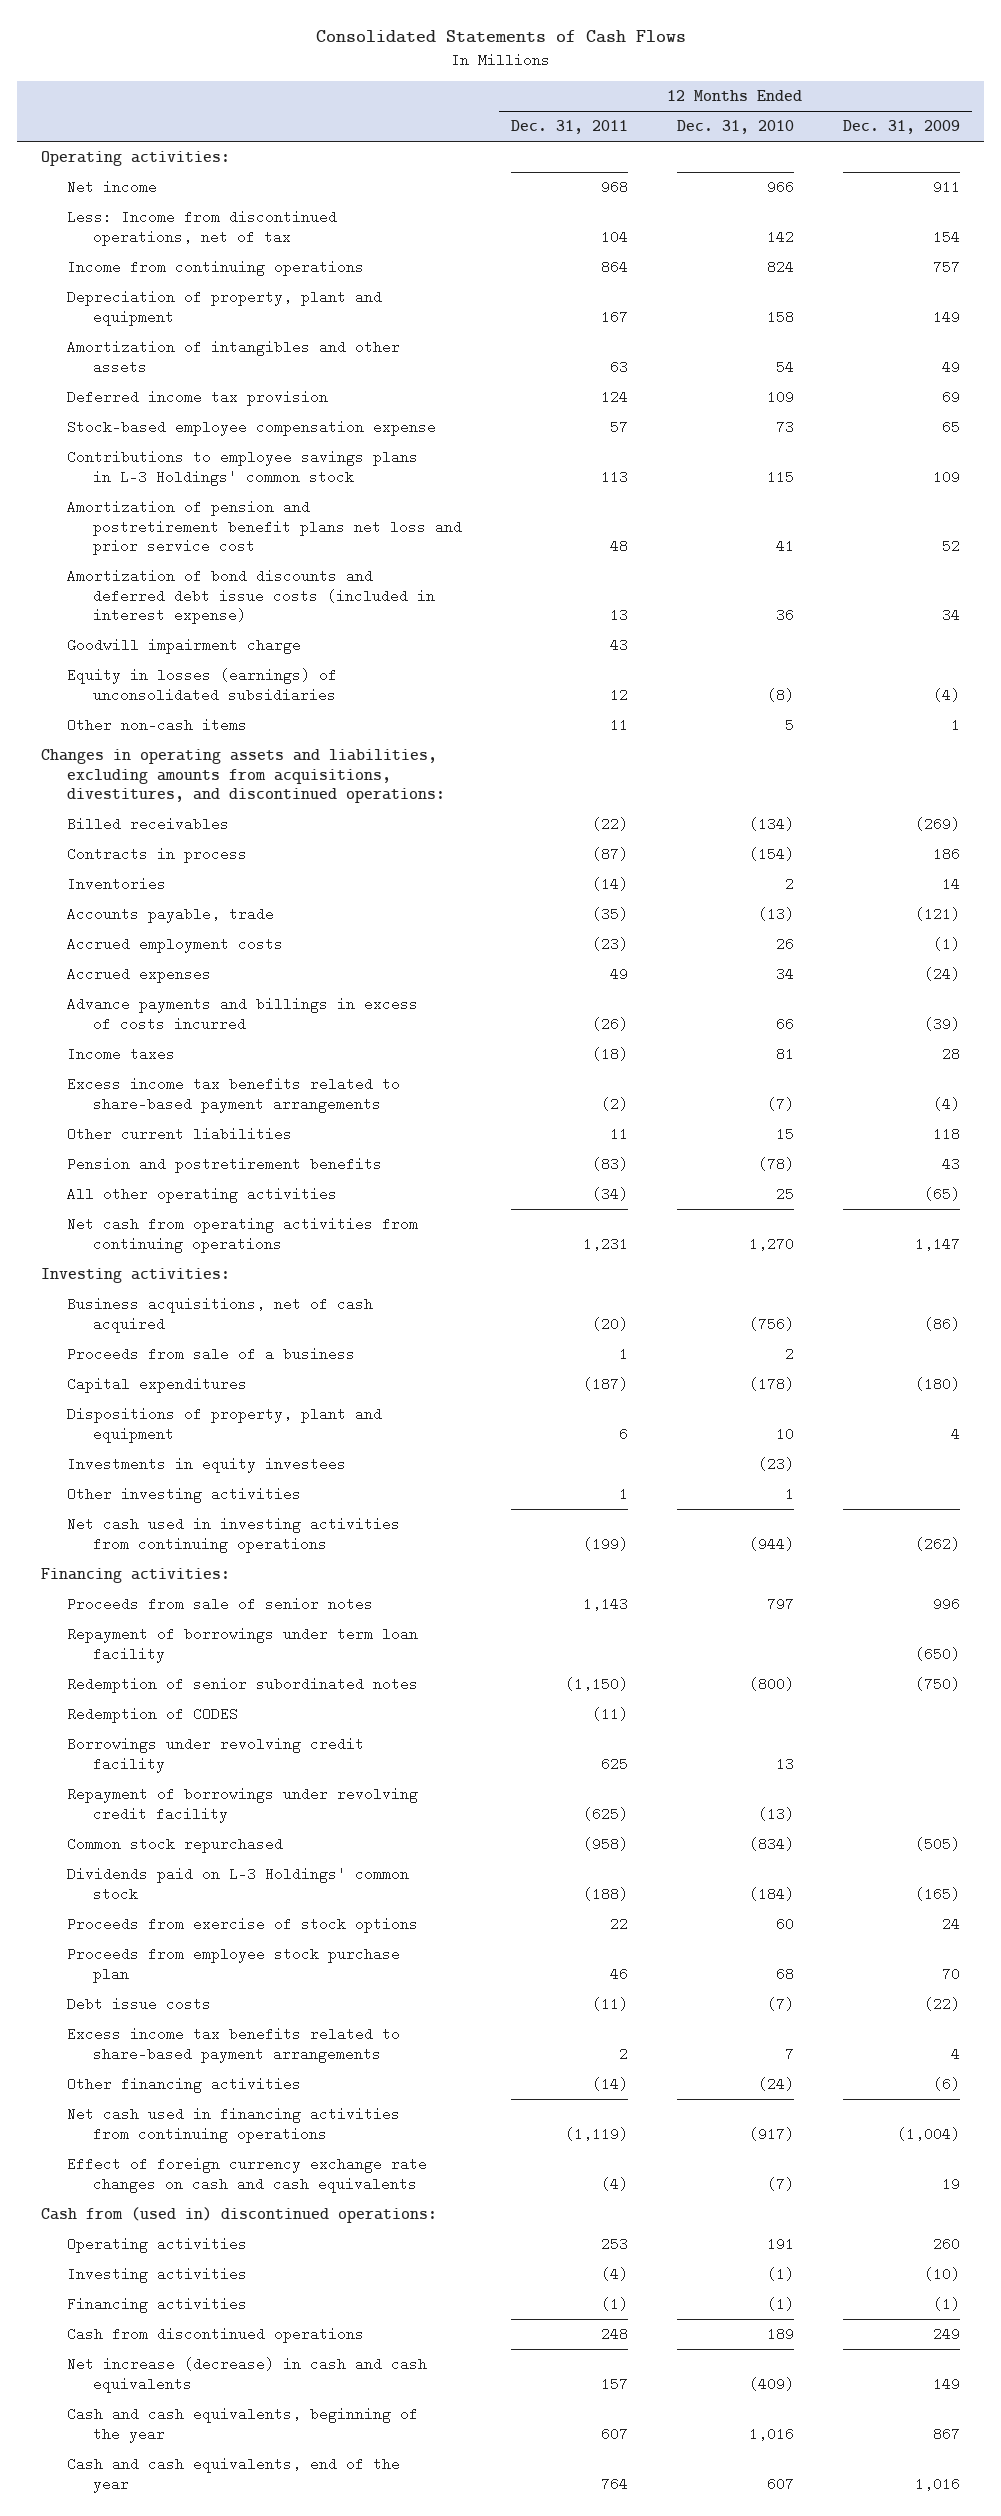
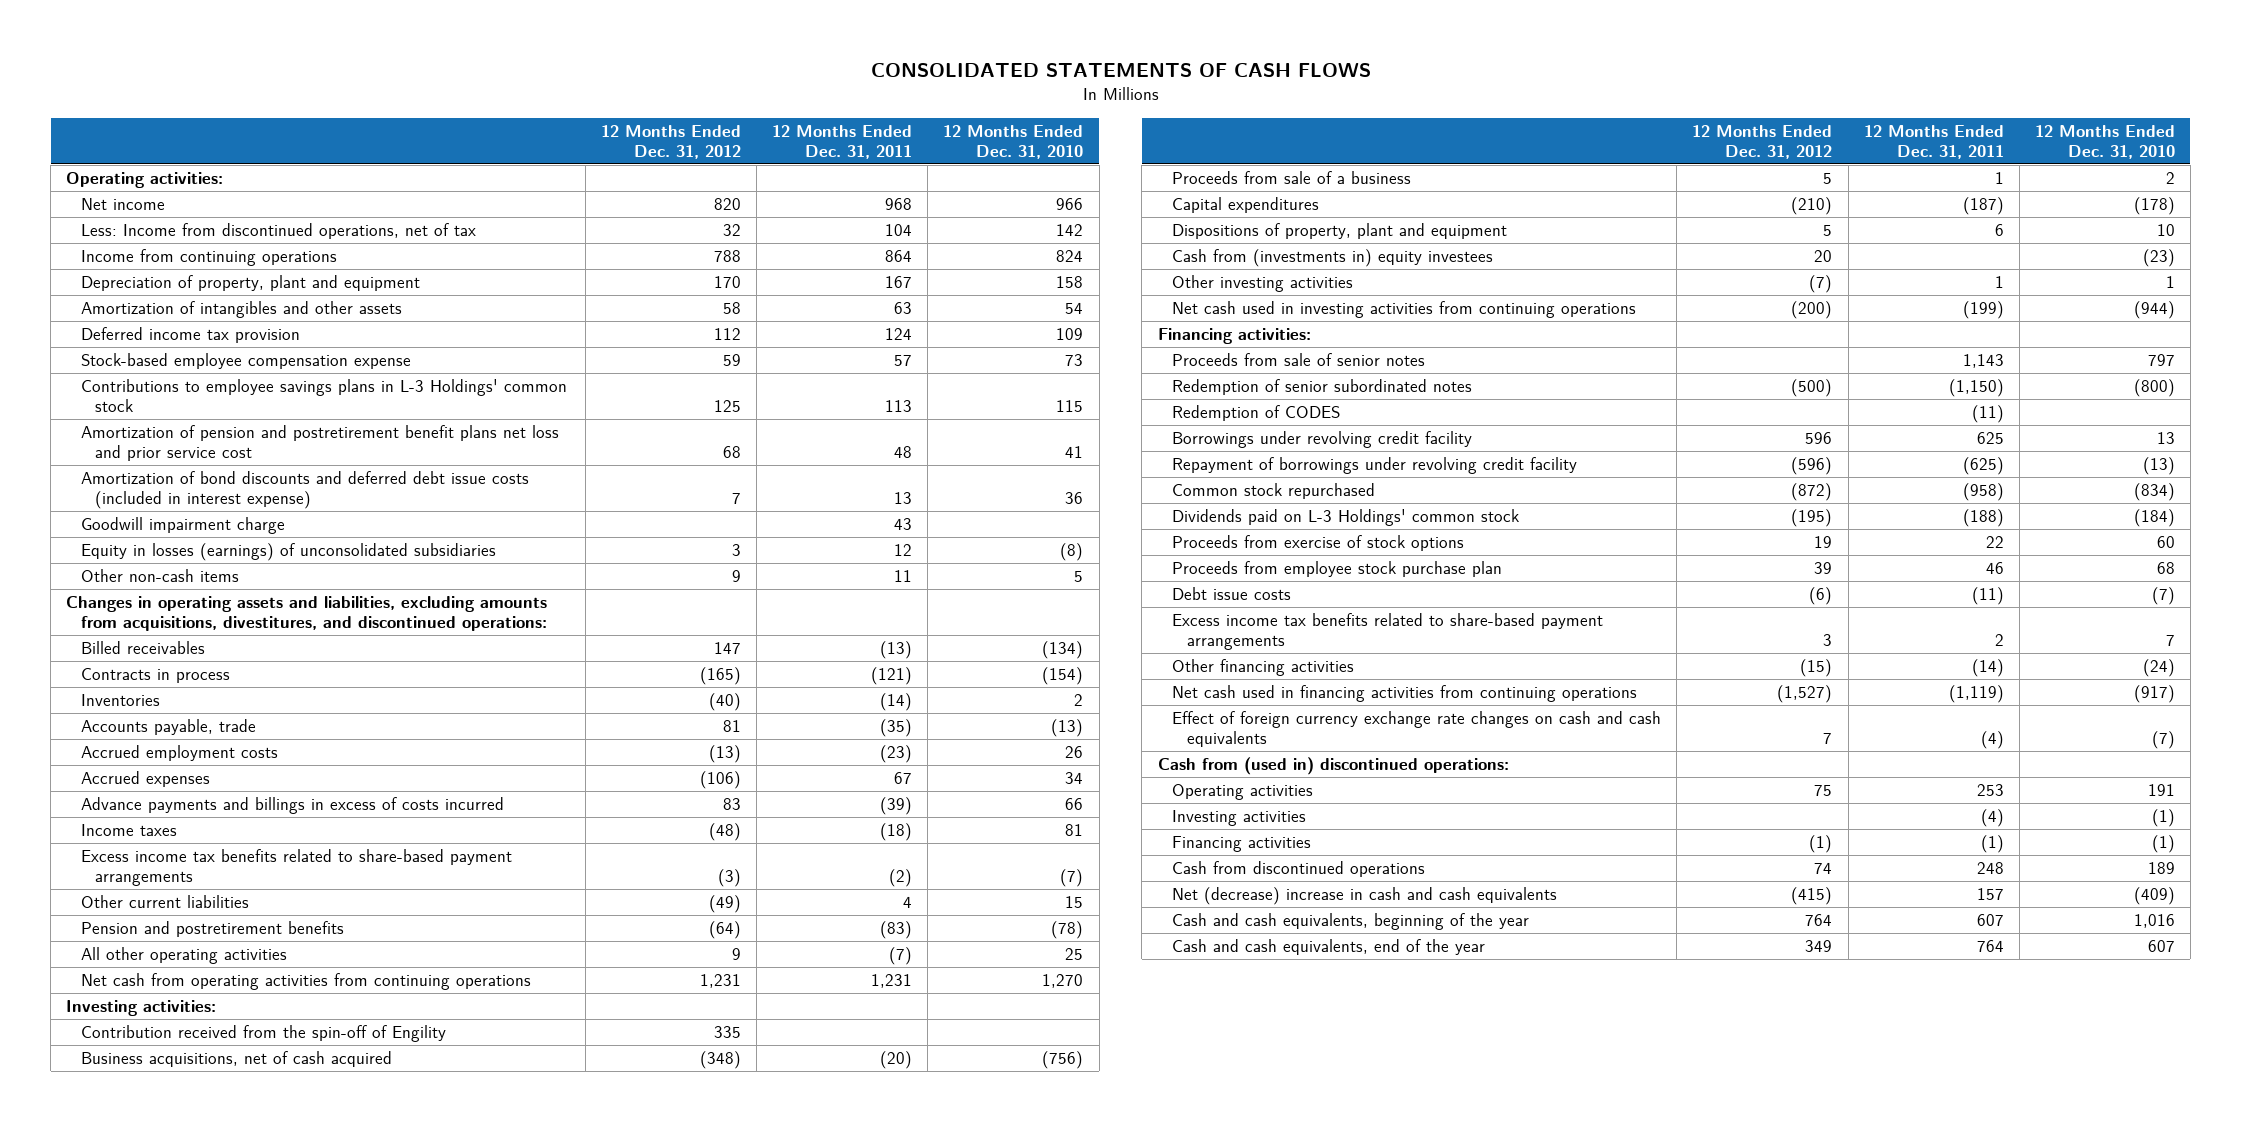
- Consolidated Statements of Cash Flows
+ CONSOLIDATED STATEMENTS OF CASH FLOWS
- | 12 Months Ended Dec. 31, 2011 | 12 Months Ended Dec. 31, 2010 | 12 Months Ended Dec. 31, 2009
+ | 12 Months Ended Dec. 31, 2012 | 12 Months Ended Dec. 31, 2011 | 12 Months Ended Dec. 31, 2010
- Billed receivables | (22) | (134) | (269)
- Contracts in process | (87) | (154) | 186
+ Billed receivables | 147 | (13) | (134)
+ Contracts in process | (165) | (121) | (154)
- Accrued expenses | 49 | 34 | (24)
- Advance payments and billings in excess of costs incurred | (26) | 66 | (39)
+ Accrued expenses | (106) | 67 | 34
+ Advance payments and billings in excess of costs incurred | 83 | (39) | 66
- Other current liabilities | 11 | 15 | 118
+ Other current liabilities | (49) | 4 | 15
- All other operating activities | (34) | 25 | (65)
+ All other operating activities | 9 | (7) | 25
+ Contribution received from the spin-off of Engility | 335 | |
- Investments in equity investees | | (23) |
+ Cash from (investments in) equity investees | 20 | | (23)
- Repayment of borrowings under term loan facility | | | (650)
- Net increase (decrease) in cash and cash equivalents | 157 | (409) | 149
+ Net (decrease) increase in cash and cash equivalents | (415) | 157 | (409)

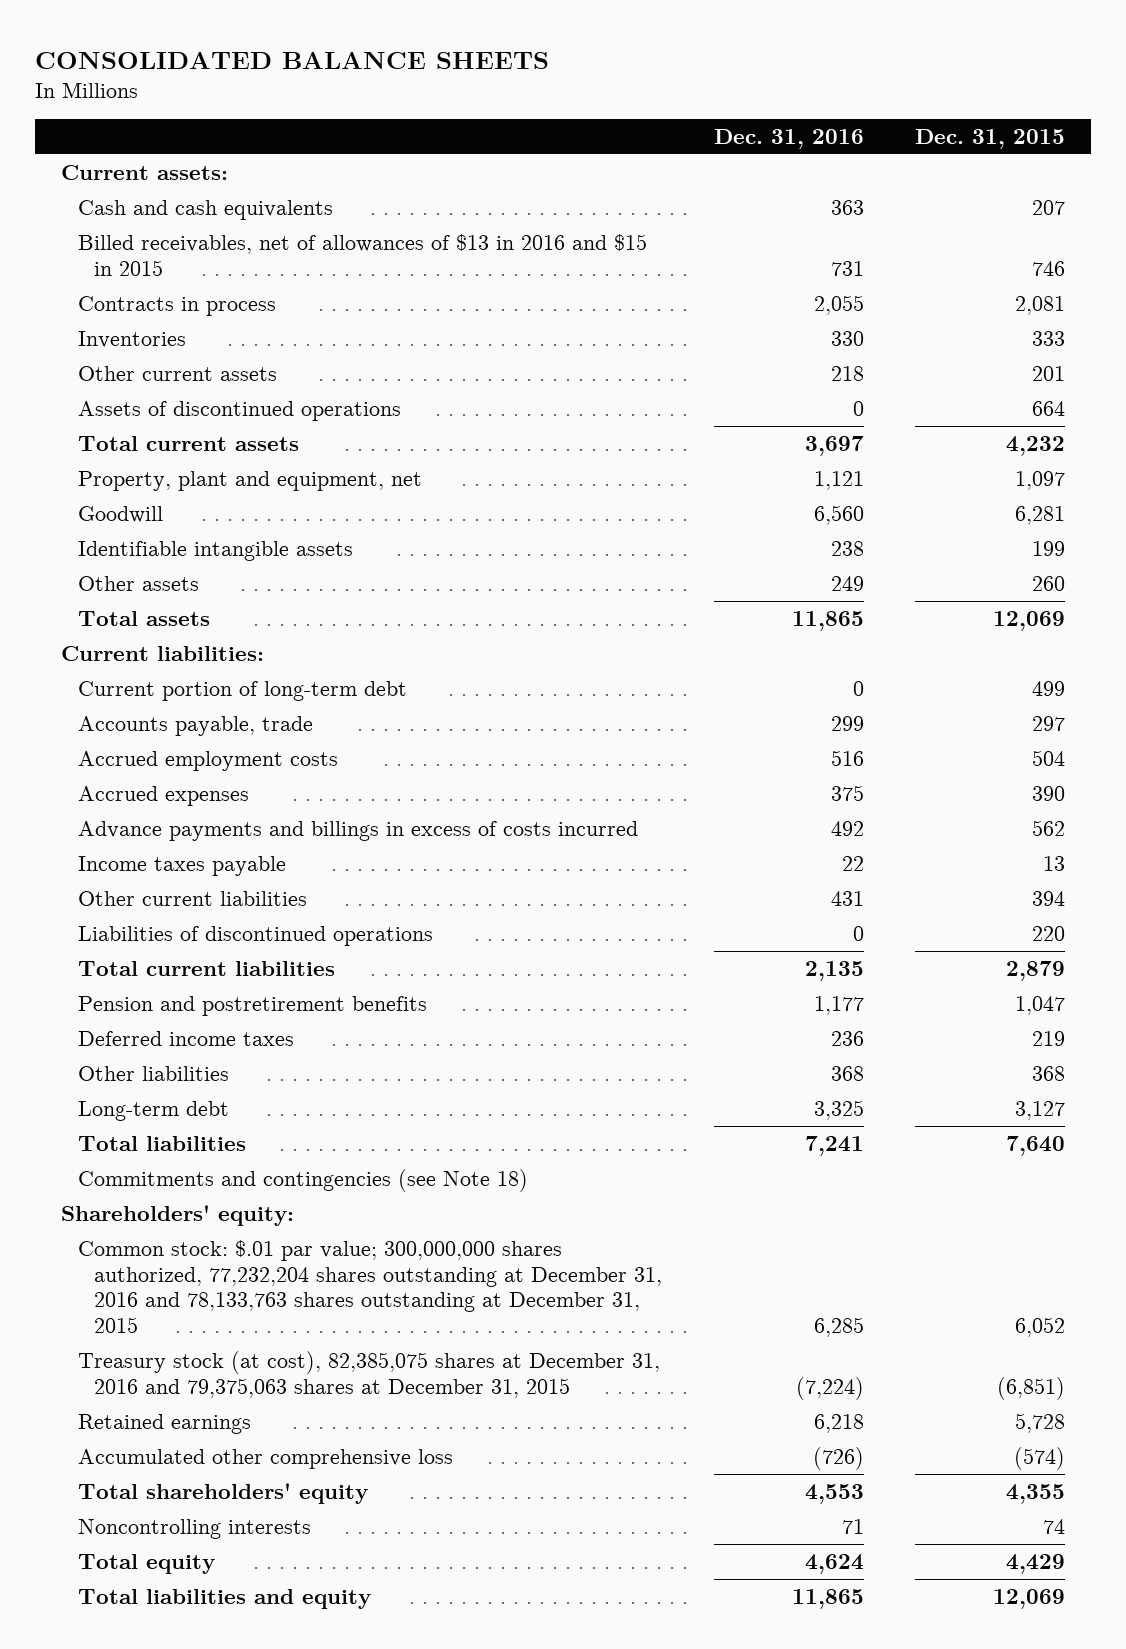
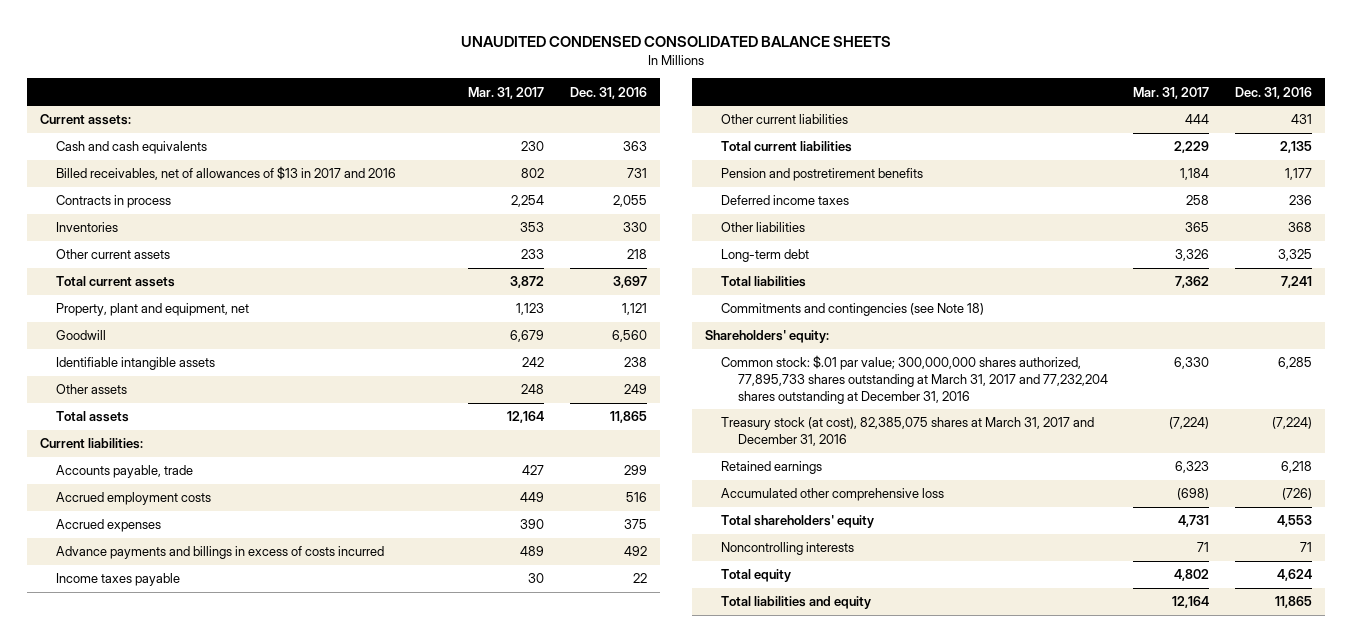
- CONSOLIDATED BALANCE SHEETS
+ UNAUDITED CONDENSED CONSOLIDATED BALANCE SHEETS
- | Dec. 31, 2016 | Dec. 31, 2015
+ | Mar. 31, 2017 | Dec. 31, 2016
- Billed receivables, net of allowances of $13 in 2016 and $15 in 2015 | 731 | 746
+ Billed receivables, net of allowances of $13 in 2017 and 2016 | 802 | 731
- Assets of discontinued operations | 0 | 664
- Current portion of long-term debt | 0 | 499
- Liabilities of discontinued operations | 0 | 220
- Common stock: $.01 par value; 300,000,000 shares authorized, 77,232,204 shares outstanding at December 31, 2016 and 78,133,763 shares outstanding at December 31, 2015 | 6,285 | 6,052
- Treasury stock (at cost), 82,385,075 shares at December 31, 2016 and 79,375,063 shares at December 31, 2015 | (7,224) | (6,851)
+ Common stock: $.01 par value; 300,000,000 shares authorized, 77,895,733 shares outstanding at March 31, 2017 and 77,232,204 shares outstanding at December 31, 2016 | 6,330 | 6,285
+ Treasury stock (at cost), 82,385,075 shares at March 31, 2017 and December 31, 2016 | (7,224) | (7,224)

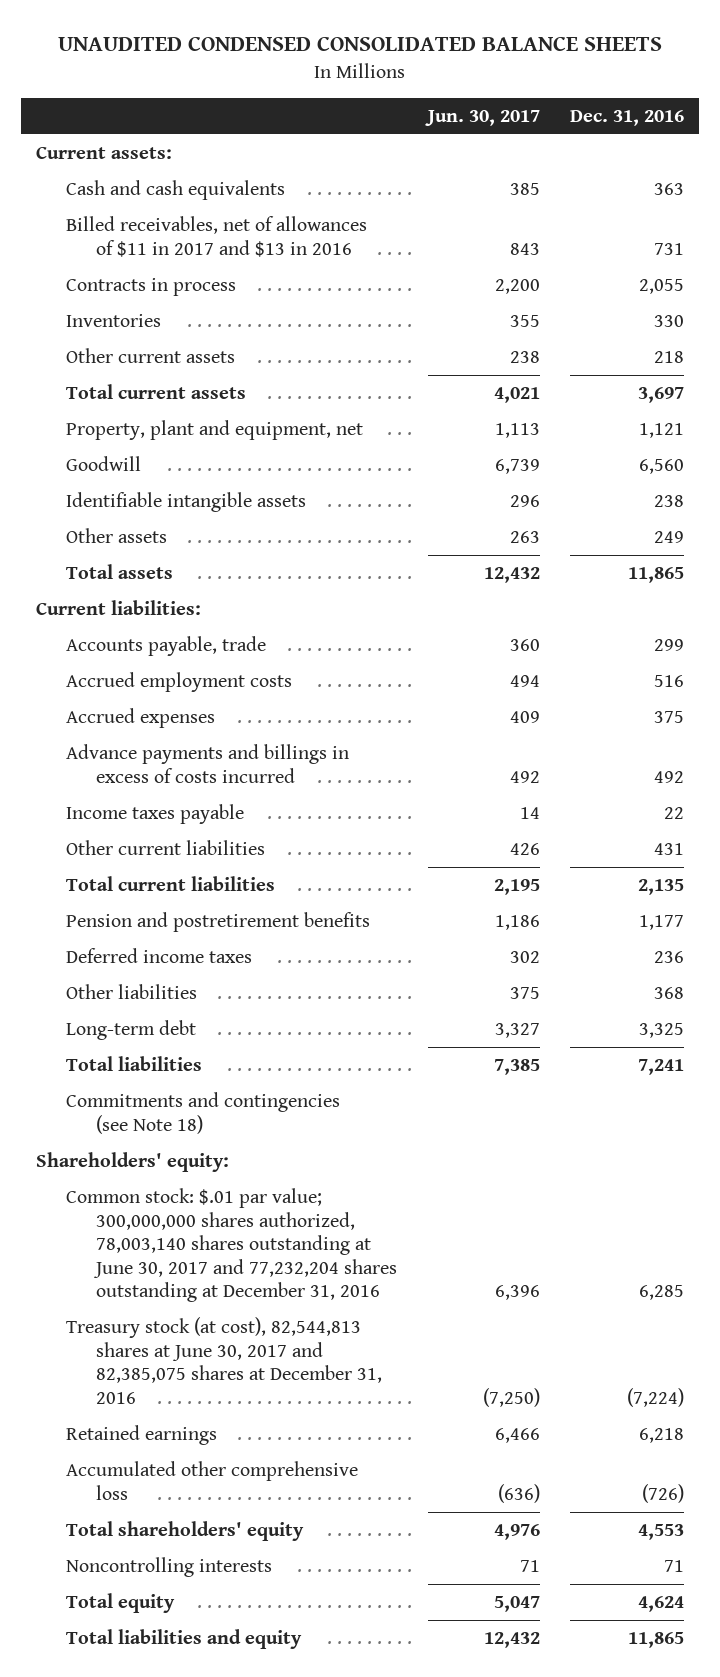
- | Mar. 31, 2017 | Dec. 31, 2016
+ | Jun. 30, 2017 | Dec. 31, 2016
- Billed receivables, net of allowances of $13 in 2017 and 2016 | 802 | 731
+ Billed receivables, net of allowances of $11 in 2017 and $13 in 2016 | 843 | 731
- Common stock: $.01 par value; 300,000,000 shares authorized, 77,895,733 shares outstanding at March 31, 2017 and 77,232,204 shares outstanding at December 31, 2016 | 6,330 | 6,285
- Treasury stock (at cost), 82,385,075 shares at March 31, 2017 and December 31, 2016 | (7,224) | (7,224)
+ Common stock: $.01 par value; 300,000,000 shares authorized, 78,003,140 shares outstanding at June 30, 2017 and 77,232,204 shares outstanding at December 31, 2016 | 6,396 | 6,285
+ Treasury stock (at cost), 82,544,813 shares at June 30, 2017 and 82,385,075 shares at December 31, 2016 | (7,250) | (7,224)

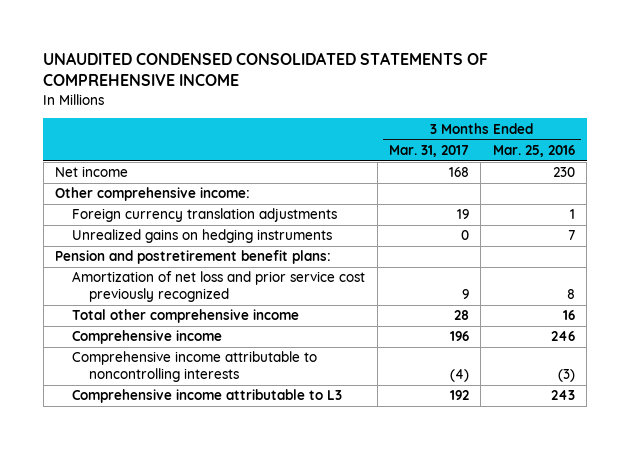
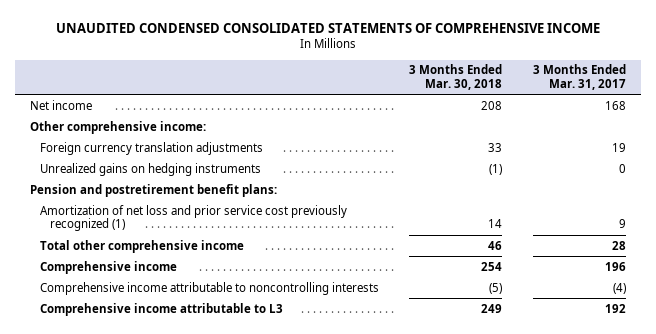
- | 3 Months Ended Mar. 31, 2017 | 3 Months Ended Mar. 25, 2016
+ | 3 Months Ended Mar. 30, 2018 | 3 Months Ended Mar. 31, 2017
- Amortization of net loss and prior service cost previously recognized | 9 | 8
+ Amortization of net loss and prior service cost previously recognized (1) | 14 | 9

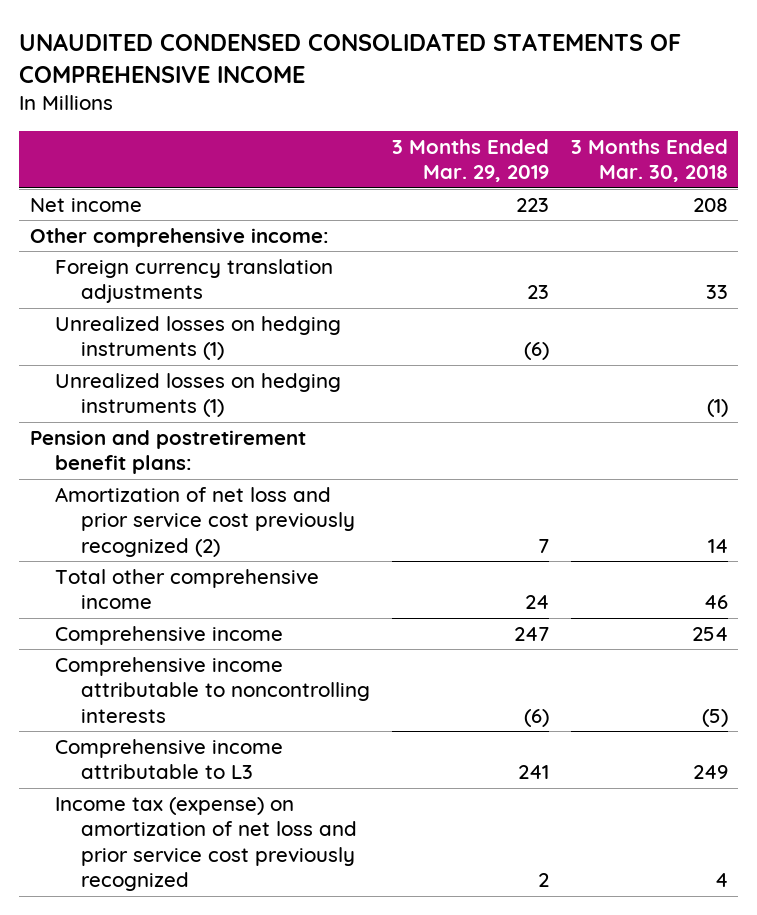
- | 3 Months Ended Mar. 30, 2018 | 3 Months Ended Mar. 31, 2017
+ | 3 Months Ended Mar. 29, 2019 | 3 Months Ended Mar. 30, 2018
- Unrealized gains on hedging instruments | (1) | 0
+ Unrealized losses on hedging instruments (1) | (6) |
+ Unrealized losses on hedging instruments (1) | | (1)
- Amortization of net loss and prior service cost previously recognized (1) | 14 | 9
+ Amortization of net loss and prior service cost previously recognized (2) | 7 | 14
+ Income tax (expense) on amortization of net loss and prior service cost previously recognized | 2 | 4

